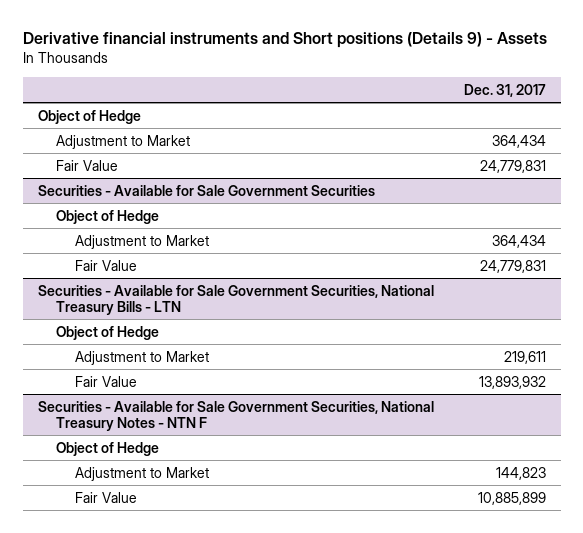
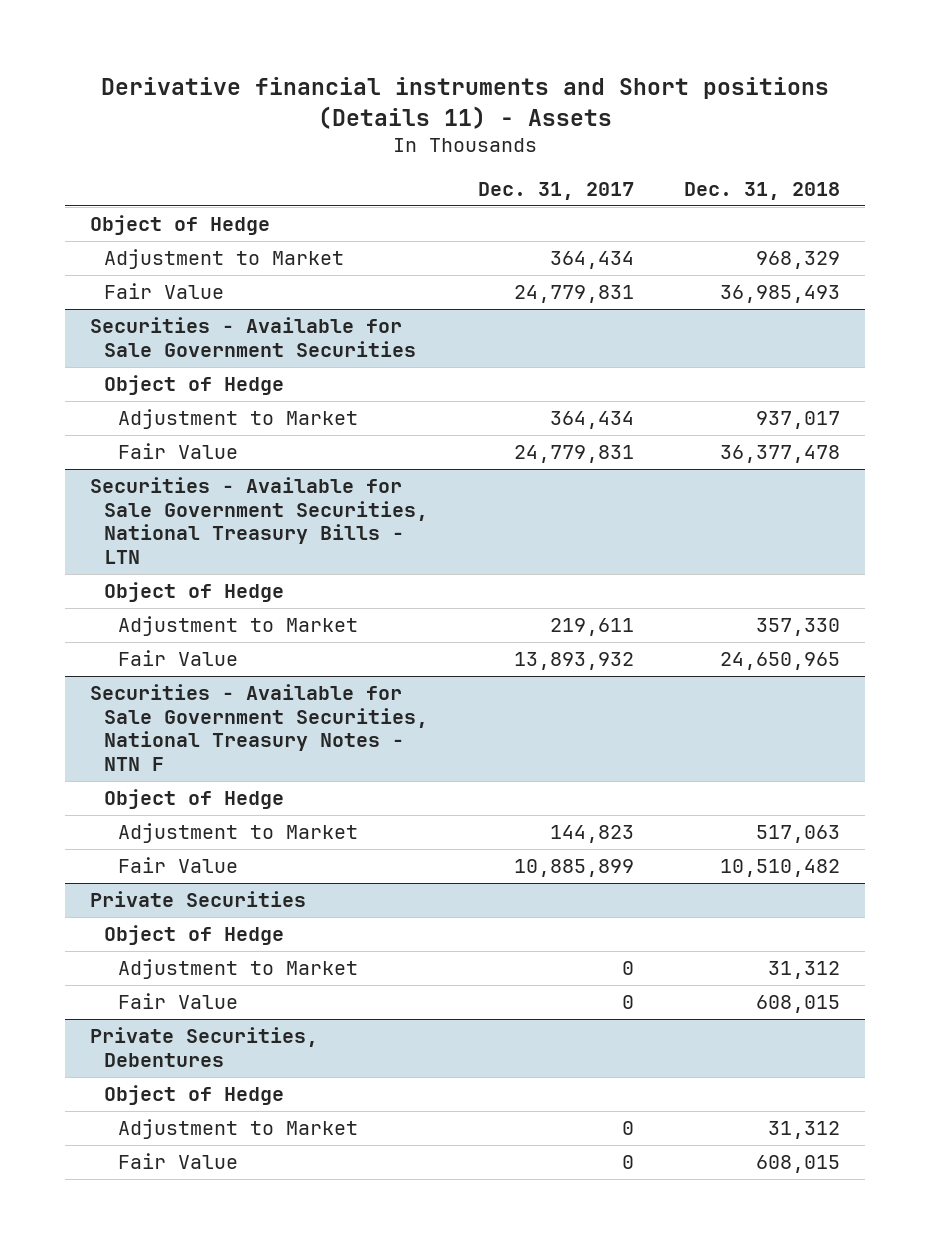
- Derivative financial instruments and Short positions (Details 9) - Assets
+ Derivative financial instruments and Short positions (Details 11) - Assets
- | Dec. 31, 2017
+ | Dec. 31, 2017 | Dec. 31, 2018
+ Private Securities
+ Object of Hedge
+ Adjustment to Market | 0 | 31,312
+ Fair Value | 0 | 608,015
+ Private Securities, Debentures
+ Object of Hedge
+ Adjustment to Market | 0 | 31,312
+ Fair Value | 0 | 608,015

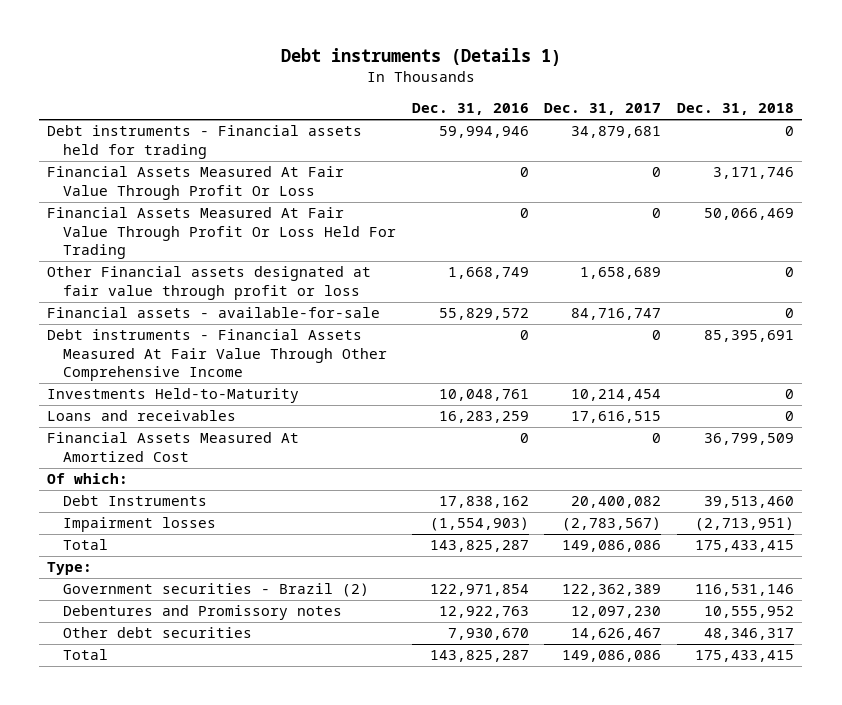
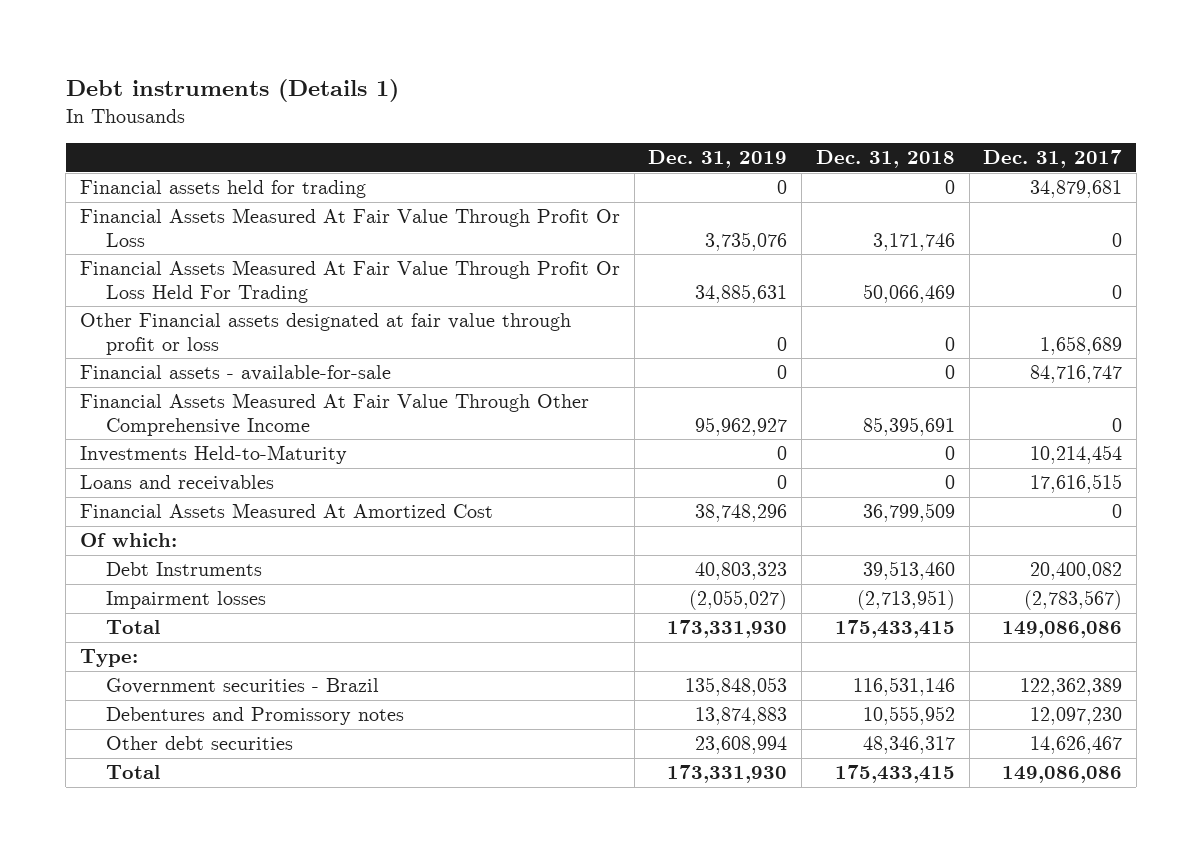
- | Dec. 31, 2016 | Dec. 31, 2017 | Dec. 31, 2018
+ | Dec. 31, 2019 | Dec. 31, 2018 | Dec. 31, 2017
- Debt instruments - Financial assets held for trading | 59,994,946 | 34,879,681 | 0
+ Financial assets held for trading | 0 | 0 | 34,879,681
- Debt instruments - Financial Assets Measured At Fair Value Through Other Comprehensive Income | 0 | 0 | 85,395,691
+ Financial Assets Measured At Fair Value Through Other Comprehensive Income | 95,962,927 | 85,395,691 | 0
- Government securities - Brazil (2) | 122,971,854 | 122,362,389 | 116,531,146
+ Government securities - Brazil | 135,848,053 | 116,531,146 | 122,362,389

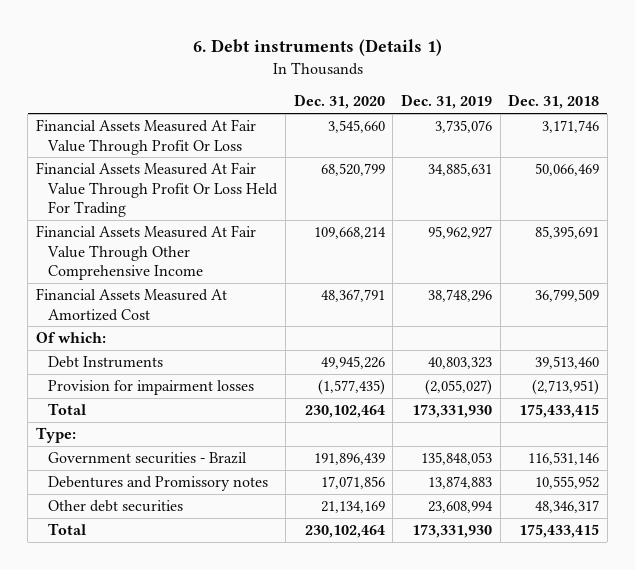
- Debt instruments (Details 1)
+ 6. Debt instruments (Details 1)
- | Dec. 31, 2019 | Dec. 31, 2018 | Dec. 31, 2017
+ | Dec. 31, 2020 | Dec. 31, 2019 | Dec. 31, 2018
- Financial assets held for trading | 0 | 0 | 34,879,681
- Other Financial assets designated at fair value through profit or loss | 0 | 0 | 1,658,689
- Financial assets - available-for-sale | 0 | 0 | 84,716,747
- Investments Held-to-Maturity | 0 | 0 | 10,214,454
- Loans and receivables | 0 | 0 | 17,616,515
- Impairment losses | (2,055,027) | (2,713,951) | (2,783,567)
+ Provision for impairment losses | (1,577,435) | (2,055,027) | (2,713,951)

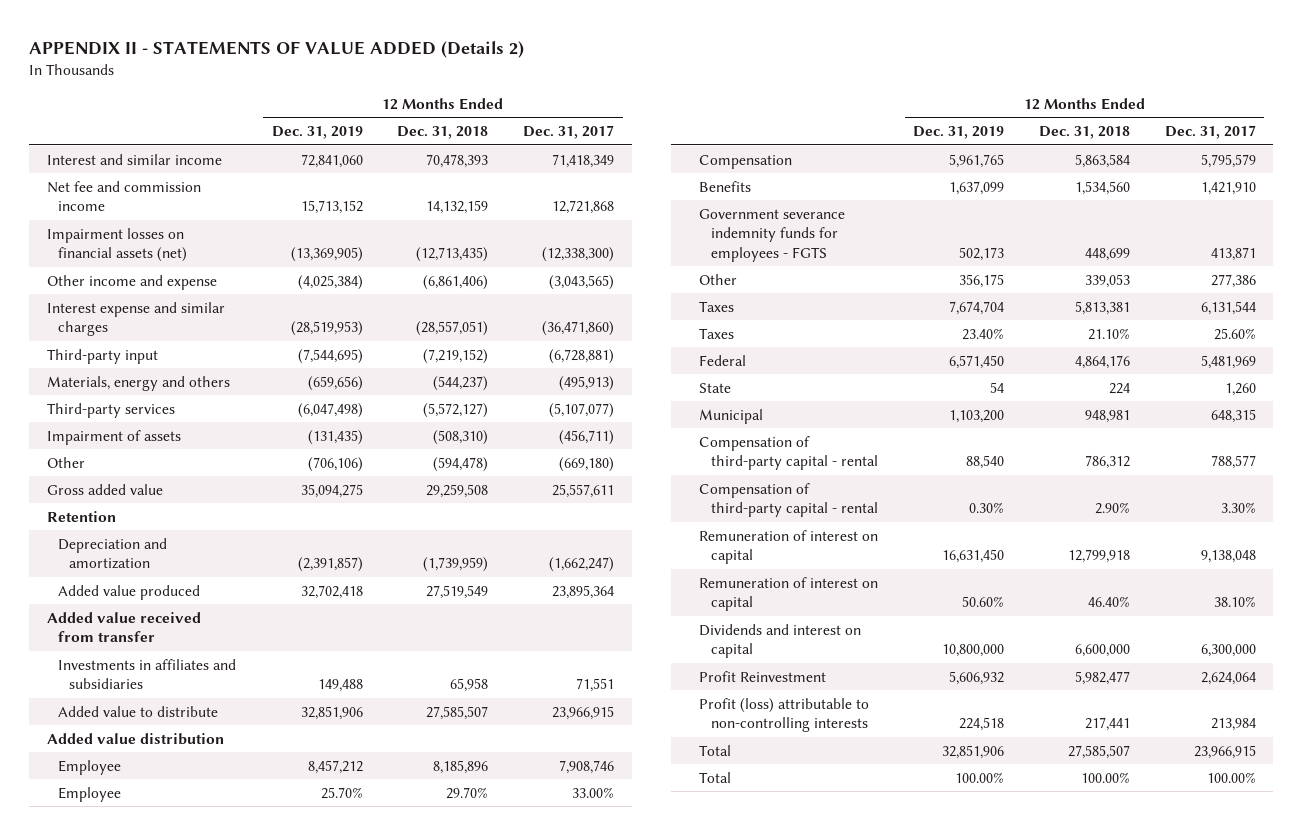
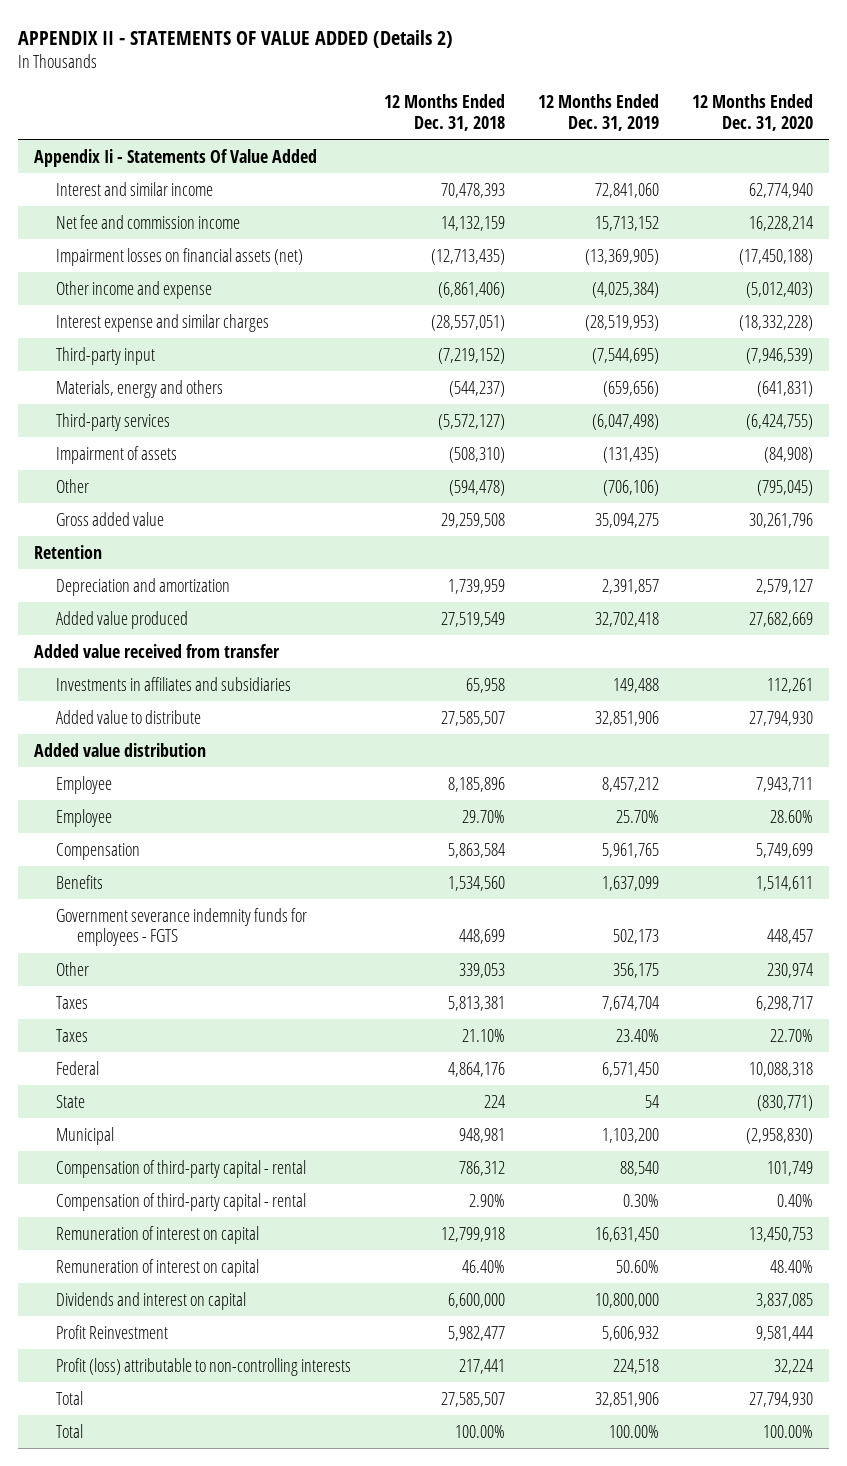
- | 12 Months Ended Dec. 31, 2019 | 12 Months Ended Dec. 31, 2018 | 12 Months Ended Dec. 31, 2017
+ | 12 Months Ended Dec. 31, 2018 | 12 Months Ended Dec. 31, 2019 | 12 Months Ended Dec. 31, 2020
+ Appendix Ii - Statements Of Value Added
- Depreciation and amortization | (2,391,857) | (1,739,959) | (1,662,247)
+ Depreciation and amortization | 1,739,959 | 2,391,857 | 2,579,127

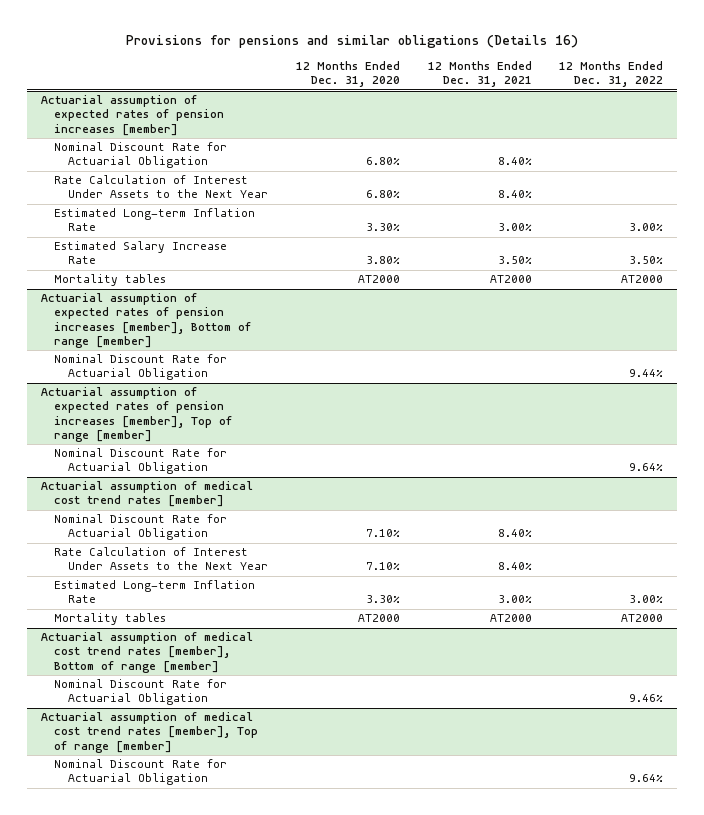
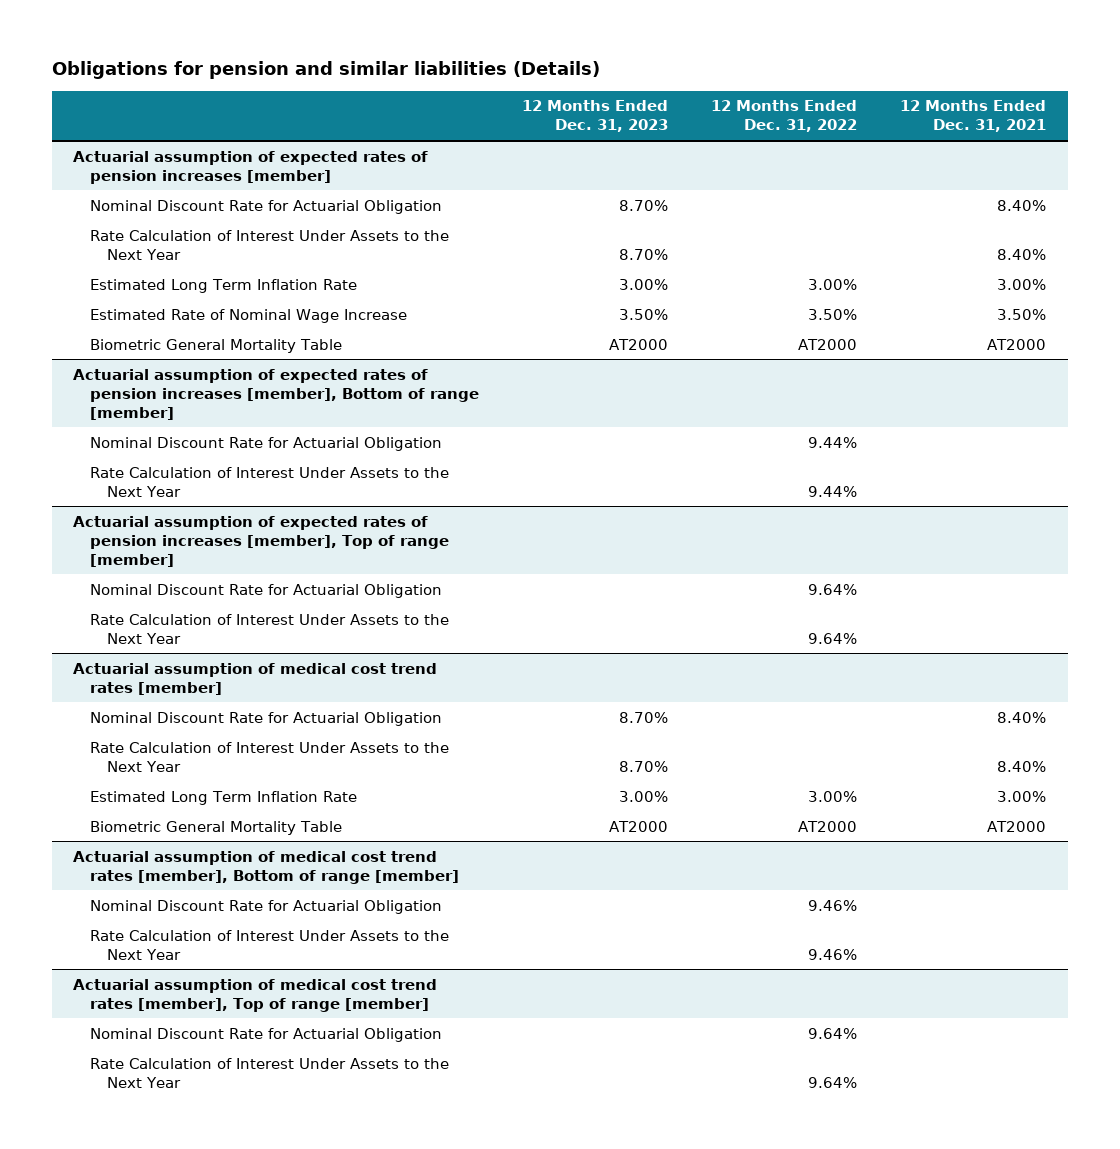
- Provisions for pensions and similar obligations (Details 16)
+ Obligations for pension and similar liabilities (Details)
- | 12 Months Ended Dec. 31, 2020 | 12 Months Ended Dec. 31, 2021 | 12 Months Ended Dec. 31, 2022
+ | 12 Months Ended Dec. 31, 2023 | 12 Months Ended Dec. 31, 2022 | 12 Months Ended Dec. 31, 2021
@ Actuarial assumption of expected rates of pension increases [member]
- Estimated Long-term Inflation Rate | 3.30% | 3.00% | 3.00%
- Estimated Salary Increase Rate | 3.80% | 3.50% | 3.50%
- Mortality tables | AT2000 | AT2000 | AT2000
+ Estimated Long Term Inflation Rate | 3.00% | 3.00% | 3.00%
+ Estimated Rate of Nominal Wage Increase | 3.50% | 3.50% | 3.50%
+ Biometric General Mortality Table | AT2000 | AT2000 | AT2000
@ Actuarial assumption of expected rates of pension increases [member], Bottom of range [member]
+ Rate Calculation of Interest Under Assets to the Next Year | | 9.44% |
@ Actuarial assumption of expected rates of pension increases [member], Top of range [member]
+ Rate Calculation of Interest Under Assets to the Next Year | | 9.64% |
@ Actuarial assumption of medical cost trend rates [member]
- Estimated Long-term Inflation Rate | 3.30% | 3.00% | 3.00%
- Mortality tables | AT2000 | AT2000 | AT2000
+ Estimated Long Term Inflation Rate | 3.00% | 3.00% | 3.00%
+ Biometric General Mortality Table | AT2000 | AT2000 | AT2000
@ Actuarial assumption of medical cost trend rates [member], Bottom of range [member]
+ Rate Calculation of Interest Under Assets to the Next Year | | 9.46% |
@ Actuarial assumption of medical cost trend rates [member], Top of range [member]
+ Rate Calculation of Interest Under Assets to the Next Year | | 9.64% |

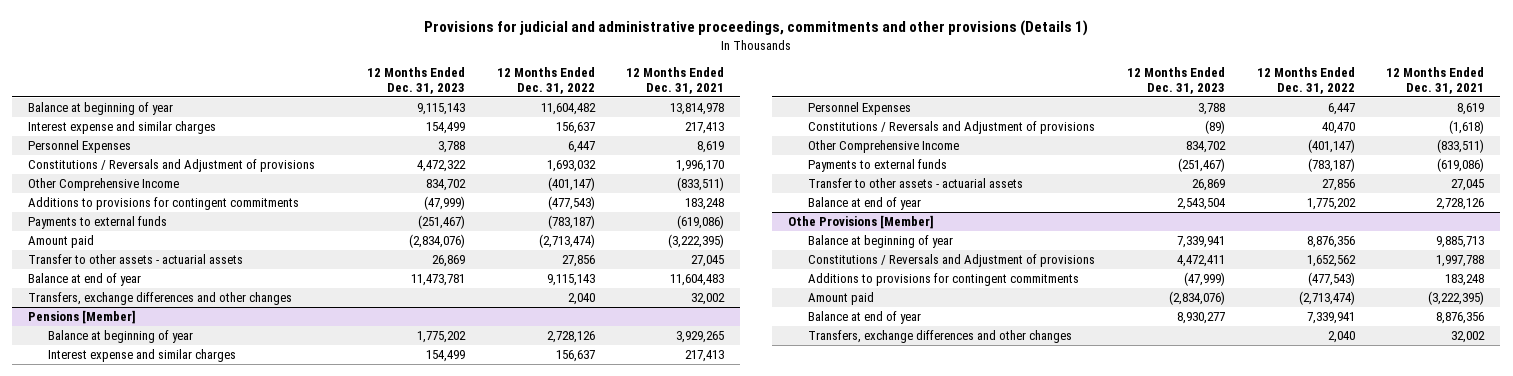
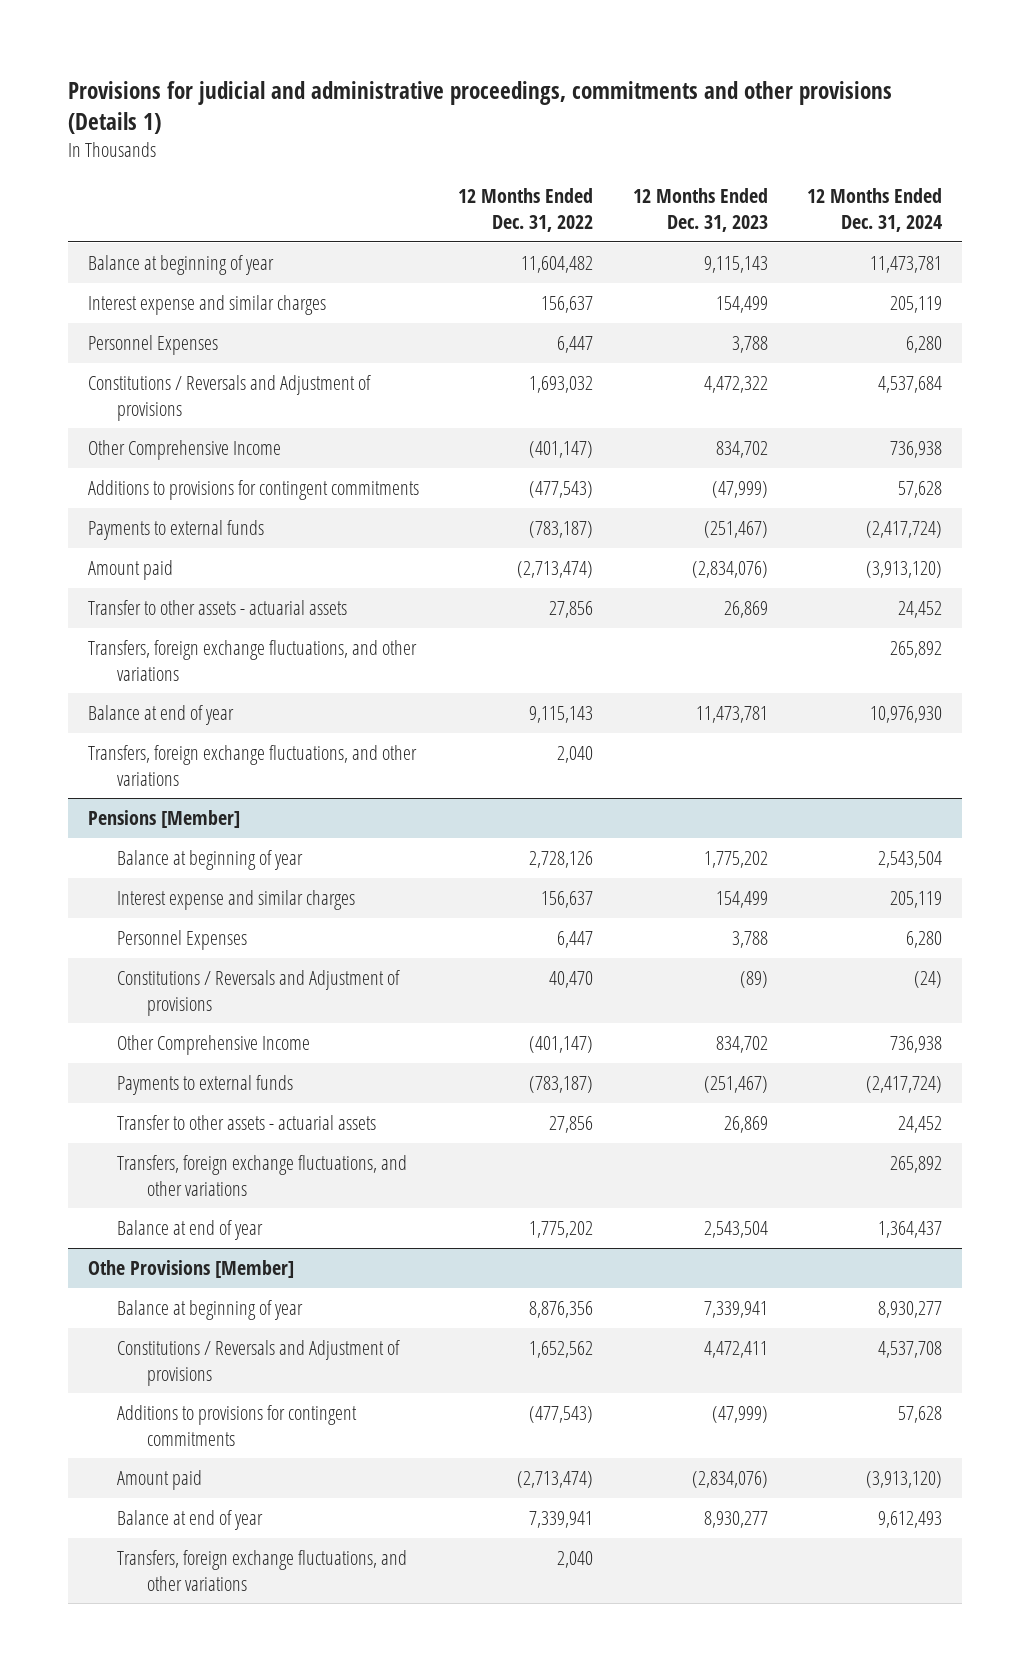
- | 12 Months Ended Dec. 31, 2023 | 12 Months Ended Dec. 31, 2022 | 12 Months Ended Dec. 31, 2021
+ | 12 Months Ended Dec. 31, 2022 | 12 Months Ended Dec. 31, 2023 | 12 Months Ended Dec. 31, 2024
+ Transfers, foreign exchange fluctuations, and other variations | | | 265,892
- Transfers, exchange differences and other changes | | 2,040 | 32,002
+ Transfers, foreign exchange fluctuations, and other variations | 2,040 | |
@ Pensions [Member]
+ Transfers, foreign exchange fluctuations, and other variations | | | 265,892
@ Othe Provisions [Member]
- Transfers, exchange differences and other changes | | 2,040 | 32,002
+ Transfers, foreign exchange fluctuations, and other variations | 2,040 | |

